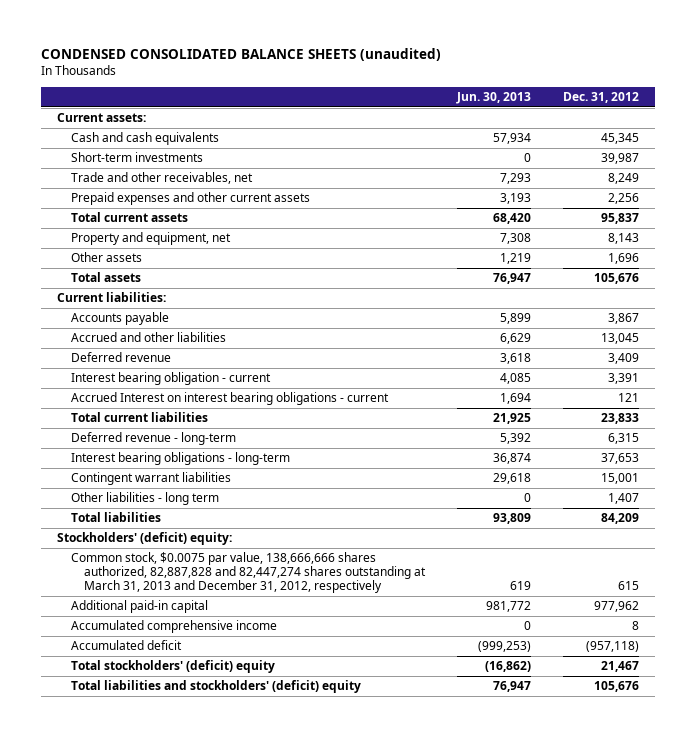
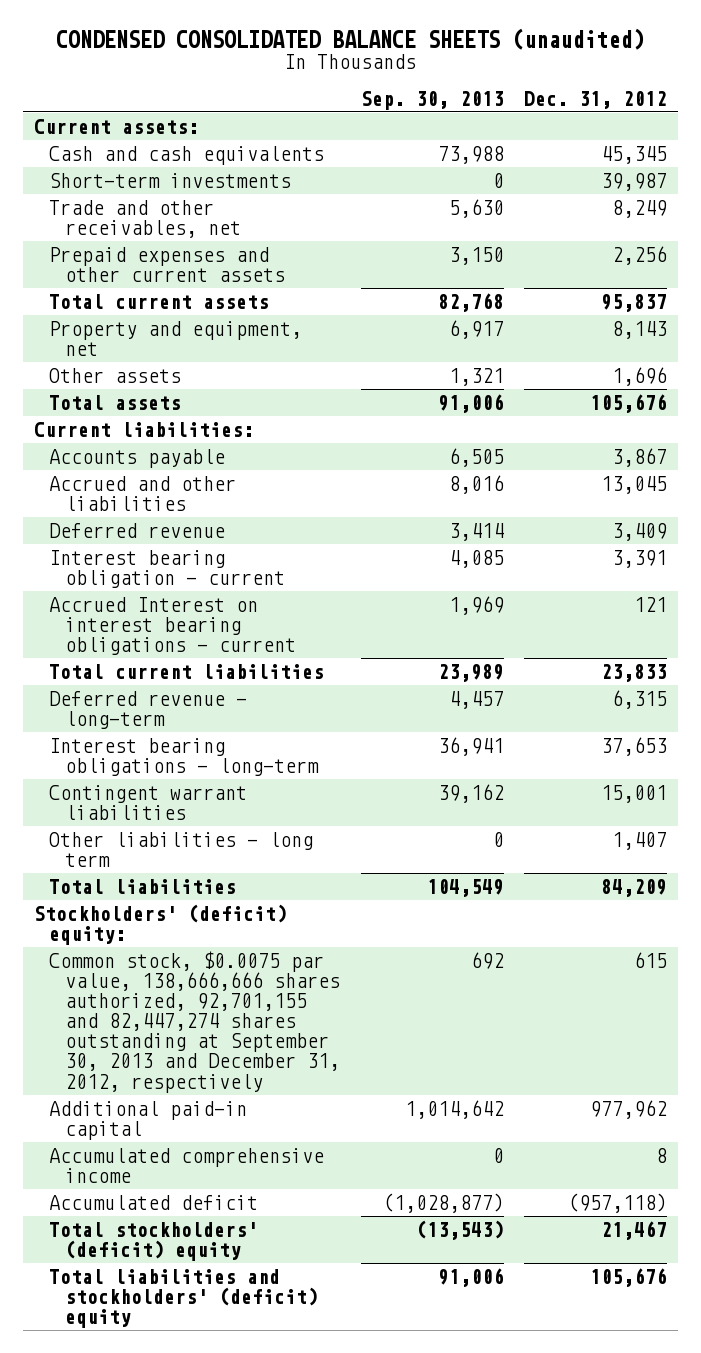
- | Jun. 30, 2013 | Dec. 31, 2012
+ | Sep. 30, 2013 | Dec. 31, 2012
- Common stock, $0.0075 par value, 138,666,666 shares authorized, 82,887,828 and 82,447,274 shares outstanding at March 31, 2013 and December 31, 2012, respectively | 619 | 615
+ Common stock, $0.0075 par value, 138,666,666 shares authorized, 92,701,155 and 82,447,274 shares outstanding at September 30, 2013 and December 31, 2012, respectively | 692 | 615

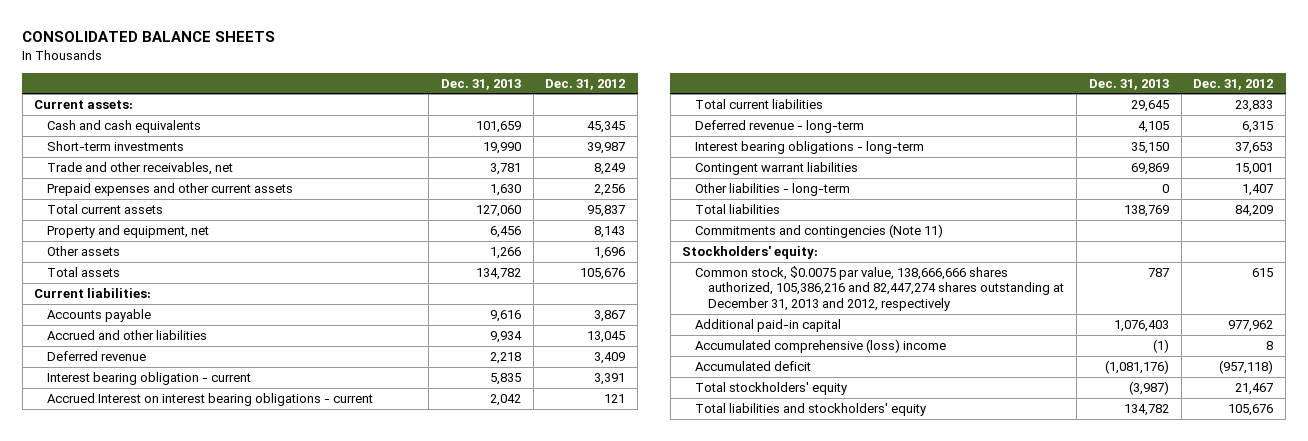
- CONDENSED CONSOLIDATED BALANCE SHEETS (unaudited)
+ CONSOLIDATED BALANCE SHEETS
- | Sep. 30, 2013 | Dec. 31, 2012
+ | Dec. 31, 2013 | Dec. 31, 2012
- Other liabilities - long term | 0 | 1,407
+ Other liabilities - long-term | 0 | 1,407
- Stockholders' (deficit) equity:
- Common stock, $0.0075 par value, 138,666,666 shares authorized, 92,701,155 and 82,447,274 shares outstanding at September 30, 2013 and December 31, 2012, respectively | 692 | 615
+ Commitments and contingencies (Note 11)
+ Stockholders' equity:
+ Common stock, $0.0075 par value, 138,666,666 shares authorized, 105,386,216 and 82,447,274 shares outstanding at December 31, 2013 and 2012, respectively | 787 | 615
- Accumulated comprehensive income | 0 | 8
+ Accumulated comprehensive (loss) income | (1) | 8
- Total stockholders' (deficit) equity | (13,543) | 21,467
- Total liabilities and stockholders' (deficit) equity | 91,006 | 105,676
+ Total stockholders' equity | (3,987) | 21,467
+ Total liabilities and stockholders' equity | 134,782 | 105,676

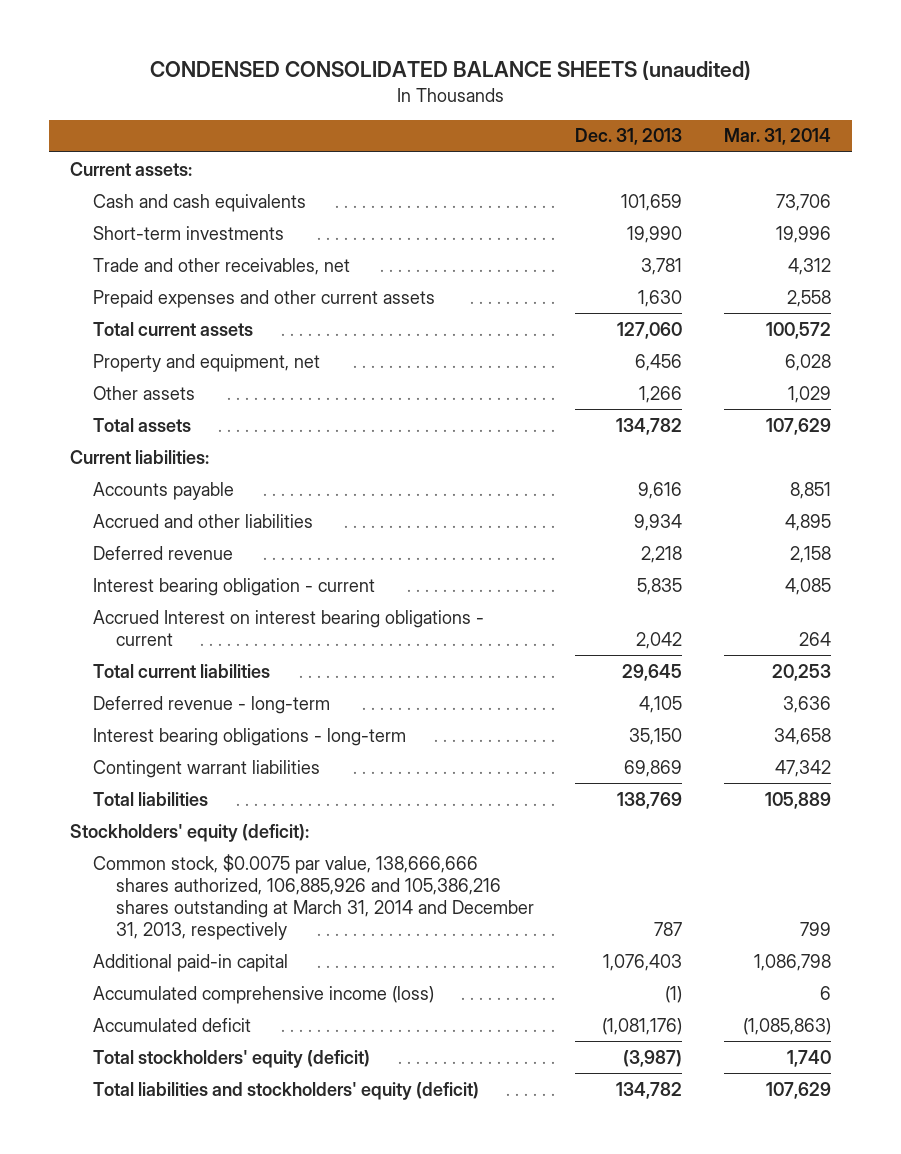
- CONSOLIDATED BALANCE SHEETS
+ CONDENSED CONSOLIDATED BALANCE SHEETS (unaudited)
- | Dec. 31, 2013 | Dec. 31, 2012
+ | Dec. 31, 2013 | Mar. 31, 2014
- Other liabilities - long-term | 0 | 1,407
- Commitments and contingencies (Note 11)
- Stockholders' equity:
- Common stock, $0.0075 par value, 138,666,666 shares authorized, 105,386,216 and 82,447,274 shares outstanding at December 31, 2013 and 2012, respectively | 787 | 615
+ Stockholders' equity (deficit):
+ Common stock, $0.0075 par value, 138,666,666 shares authorized, 106,885,926 and 105,386,216 shares outstanding at March 31, 2014 and December 31, 2013, respectively | 787 | 799
- Accumulated comprehensive (loss) income | (1) | 8
+ Accumulated comprehensive income (loss) | (1) | 6
- Total stockholders' equity | (3,987) | 21,467
- Total liabilities and stockholders' equity | 134,782 | 105,676
+ Total stockholders' equity (deficit) | (3,987) | 1,740
+ Total liabilities and stockholders' equity (deficit) | 134,782 | 107,629

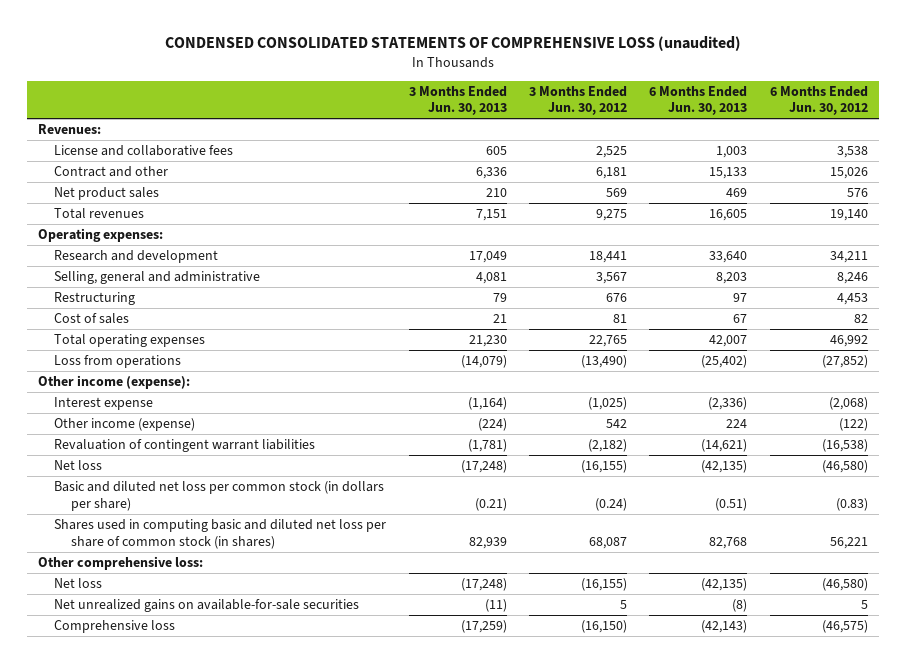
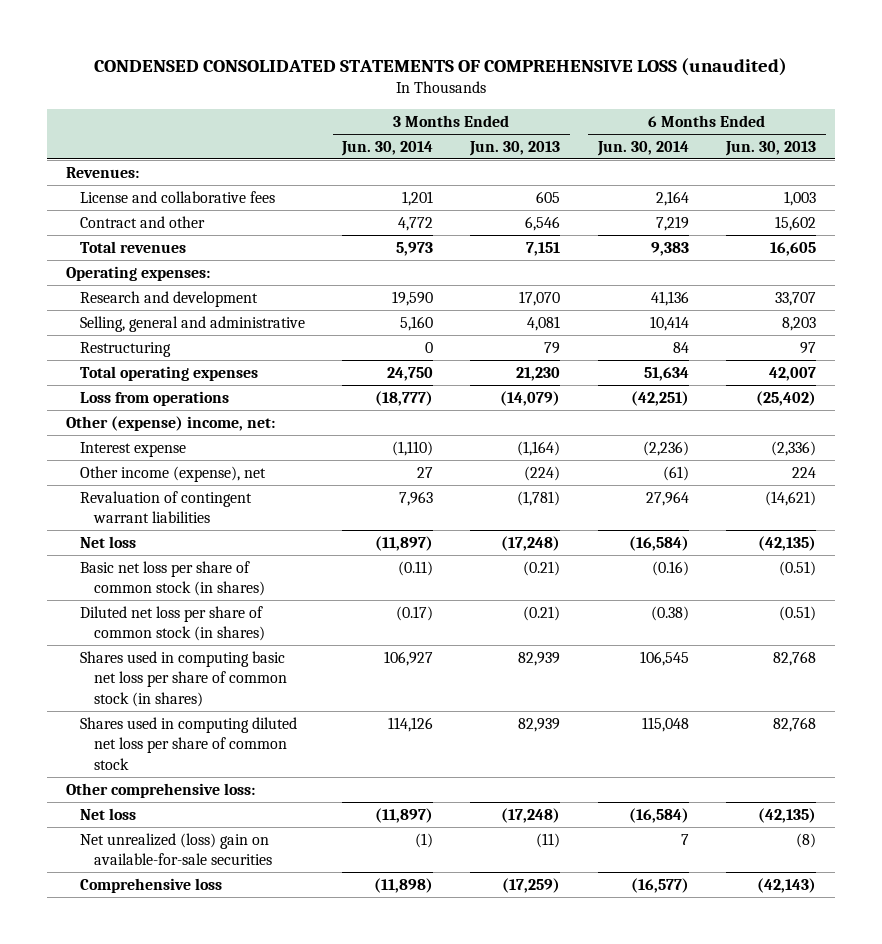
- | 3 Months Ended Jun. 30, 2013 | 3 Months Ended Jun. 30, 2012 | 6 Months Ended Jun. 30, 2013 | 6 Months Ended Jun. 30, 2012
+ | 3 Months Ended Jun. 30, 2014 | 3 Months Ended Jun. 30, 2013 | 6 Months Ended Jun. 30, 2014 | 6 Months Ended Jun. 30, 2013
- Contract and other | 6,336 | 6,181 | 15,133 | 15,026
- Net product sales | 210 | 569 | 469 | 576
+ Contract and other | 4,772 | 6,546 | 7,219 | 15,602
- Research and development | 17,049 | 18,441 | 33,640 | 34,211
+ Research and development | 19,590 | 17,070 | 41,136 | 33,707
- Cost of sales | 21 | 81 | 67 | 82
- Other income (expense):
+ Other (expense) income, net:
- Other income (expense) | (224) | 542 | 224 | (122)
+ Other income (expense), net | 27 | (224) | (61) | 224
- Basic and diluted net loss per common stock (in dollars per share) | (0.21) | (0.24) | (0.51) | (0.83)
- Shares used in computing basic and diluted net loss per share of common stock (in shares) | 82,939 | 68,087 | 82,768 | 56,221
+ Basic net loss per share of common stock (in shares) | (0.11) | (0.21) | (0.16) | (0.51)
+ Diluted net loss per share of common stock (in shares) | (0.17) | (0.21) | (0.38) | (0.51)
+ Shares used in computing basic net loss per share of common stock (in shares) | 106,927 | 82,939 | 106,545 | 82,768
+ Shares used in computing diluted net loss per share of common stock | 114,126 | 82,939 | 115,048 | 82,768
- Net unrealized gains on available-for-sale securities | (11) | 5 | (8) | 5
+ Net unrealized (loss) gain on available-for-sale securities | (1) | (11) | 7 | (8)

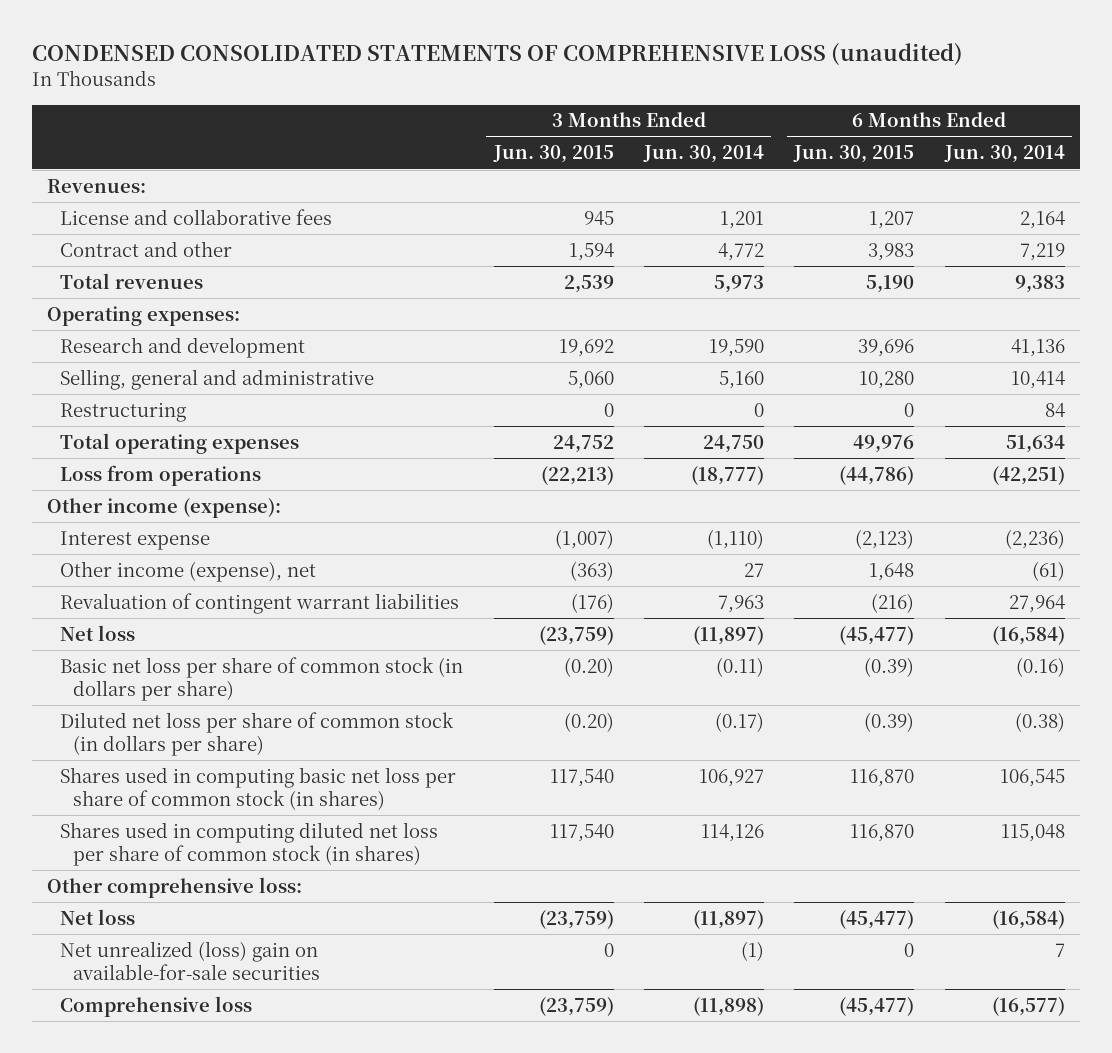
- | 3 Months Ended Jun. 30, 2014 | 3 Months Ended Jun. 30, 2013 | 6 Months Ended Jun. 30, 2014 | 6 Months Ended Jun. 30, 2013
+ | 3 Months Ended Jun. 30, 2015 | 3 Months Ended Jun. 30, 2014 | 6 Months Ended Jun. 30, 2015 | 6 Months Ended Jun. 30, 2014
- Other (expense) income, net:
+ Other income (expense):
- Basic net loss per share of common stock (in shares) | (0.11) | (0.21) | (0.16) | (0.51)
- Diluted net loss per share of common stock (in shares) | (0.17) | (0.21) | (0.38) | (0.51)
+ Basic net loss per share of common stock (in dollars per share) | (0.20) | (0.11) | (0.39) | (0.16)
+ Diluted net loss per share of common stock (in dollars per share) | (0.20) | (0.17) | (0.39) | (0.38)
- Shares used in computing diluted net loss per share of common stock | 114,126 | 82,939 | 115,048 | 82,768
+ Shares used in computing diluted net loss per share of common stock (in shares) | 117,540 | 114,126 | 116,870 | 115,048

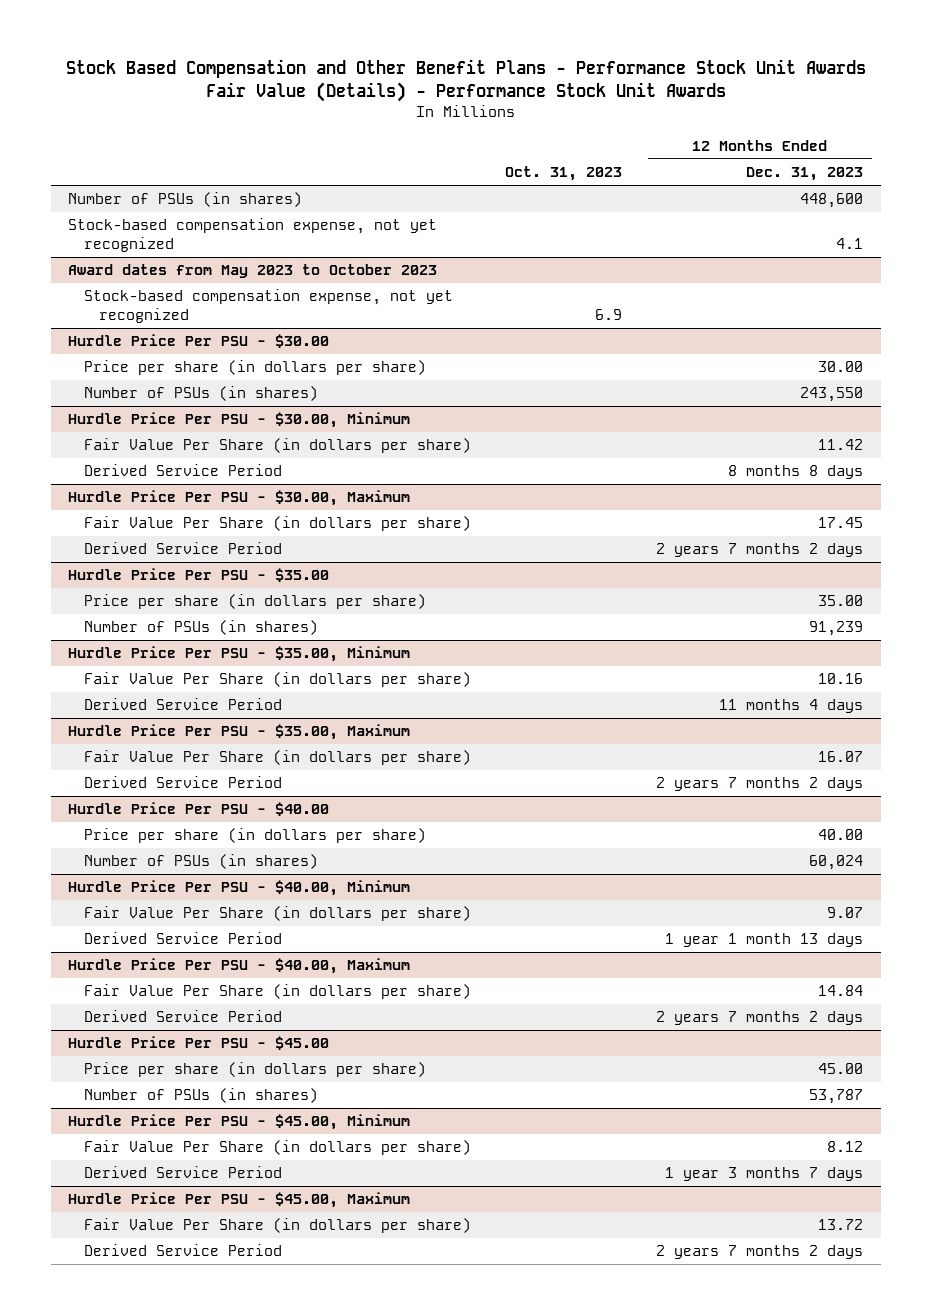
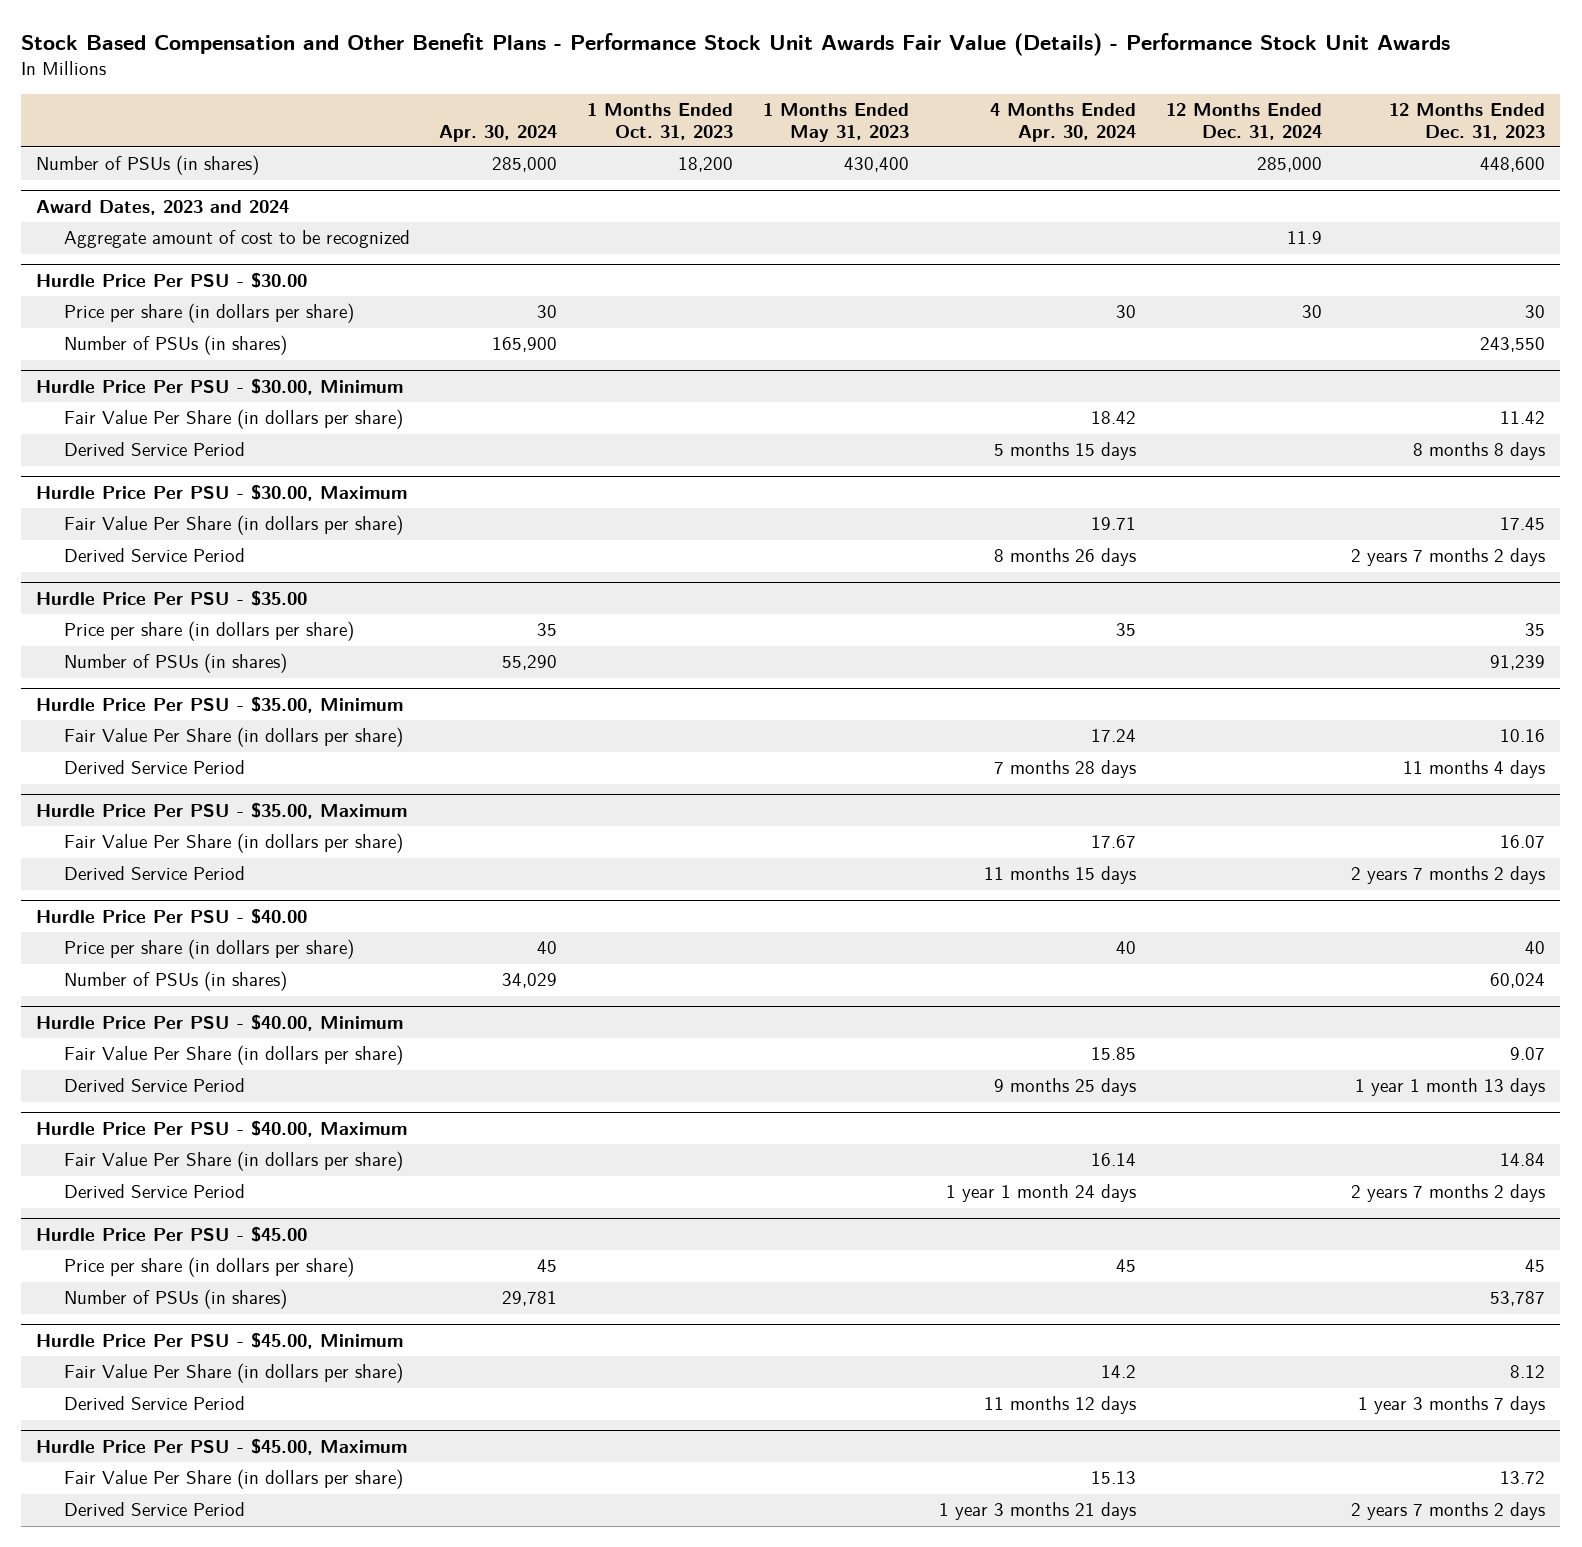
- | Oct. 31, 2023 | 12 Months Ended Dec. 31, 2023
+ | Apr. 30, 2024 | 1 Months Ended Oct. 31, 2023 | 1 Months Ended May 31, 2023 | 4 Months Ended Apr. 30, 2024 | 12 Months Ended Dec. 31, 2024 | 12 Months Ended Dec. 31, 2023
- Stock-based compensation expense, not yet recognized | | 4.1
- Award dates from May 2023 to October 2023
- Stock-based compensation expense, not yet recognized | 6.9 |
+ Award Dates, 2023 and 2024
+ Aggregate amount of cost to be recognized | | | | | 11.9 |
@ Hurdle Price Per PSU - $30.00
- Price per share (in dollars per share) | | 30.00
+ Price per share (in dollars per share) | 30 | | | 30 | 30 | 30
@ Hurdle Price Per PSU - $35.00
- Price per share (in dollars per share) | | 35.00
+ Price per share (in dollars per share) | 35 | | | 35 | | 35
@ Hurdle Price Per PSU - $40.00
- Price per share (in dollars per share) | | 40.00
+ Price per share (in dollars per share) | 40 | | | 40 | | 40
@ Hurdle Price Per PSU - $45.00
- Price per share (in dollars per share) | | 45.00
+ Price per share (in dollars per share) | 45 | | | 45 | | 45

